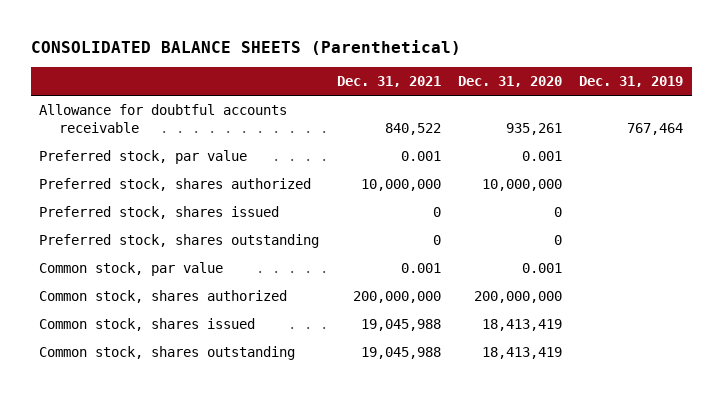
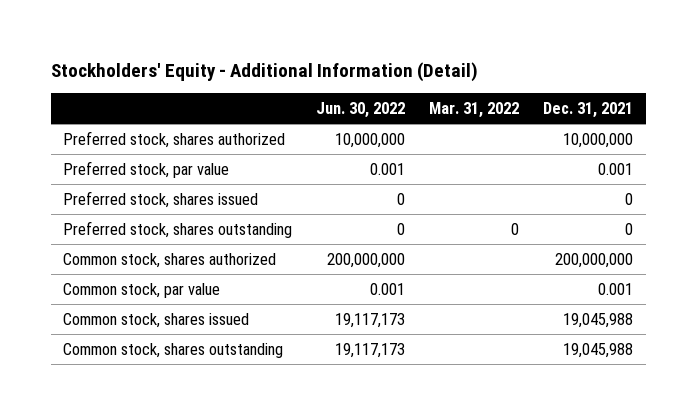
- CONSOLIDATED BALANCE SHEETS (Parenthetical)
+ Stockholders' Equity - Additional Information (Detail)
- | Dec. 31, 2021 | Dec. 31, 2020 | Dec. 31, 2019
+ | Jun. 30, 2022 | Mar. 31, 2022 | Dec. 31, 2021
- Allowance for doubtful accounts receivable | 840,522 | 935,261 | 767,464
moved down: Preferred stock, par value | 0.001 | | 0.001
moved down: Common stock, par value | 0.001 | | 0.001

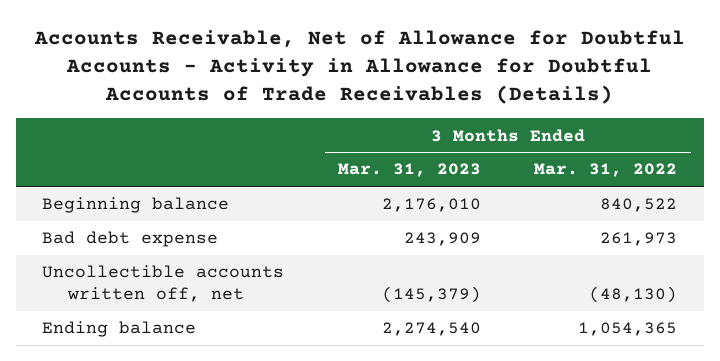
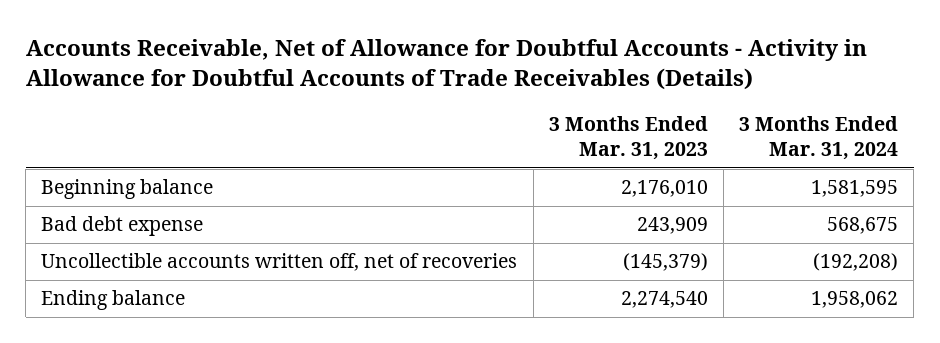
- | 3 Months Ended Mar. 31, 2023 | 3 Months Ended Mar. 31, 2022
+ | 3 Months Ended Mar. 31, 2023 | 3 Months Ended Mar. 31, 2024
- Uncollectible accounts written off, net | (145,379) | (48,130)
+ Uncollectible accounts written off, net of recoveries | (145,379) | (192,208)

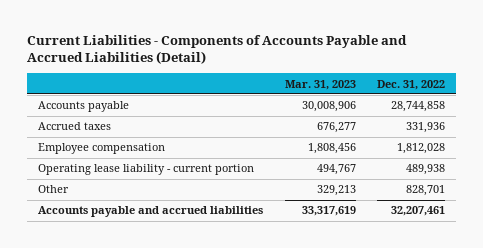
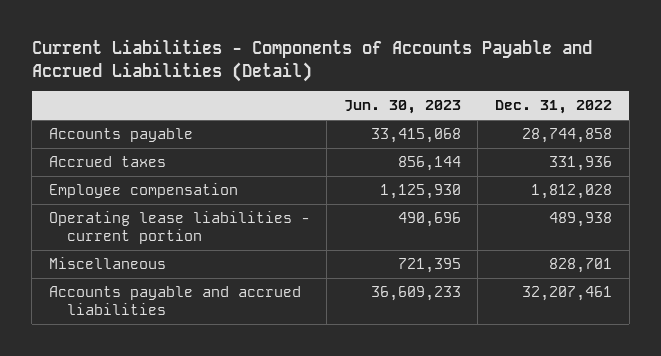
- | Mar. 31, 2023 | Dec. 31, 2022
+ | Jun. 30, 2023 | Dec. 31, 2022
- Operating lease liability - current portion | 494,767 | 489,938
- Other | 329,213 | 828,701
+ Operating lease liabilities - current portion | 490,696 | 489,938
+ Miscellaneous | 721,395 | 828,701

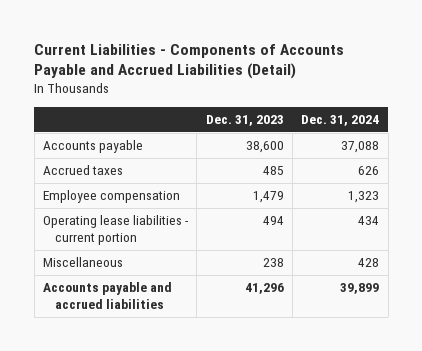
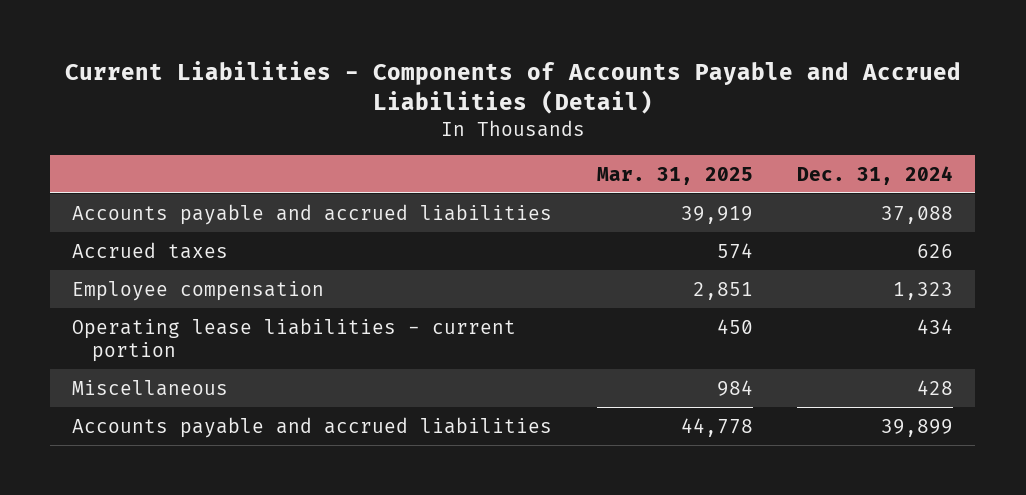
- | Dec. 31, 2023 | Dec. 31, 2024
+ | Mar. 31, 2025 | Dec. 31, 2024
- Accounts payable | 38,600 | 37,088
+ Accounts payable and accrued liabilities | 39,919 | 37,088

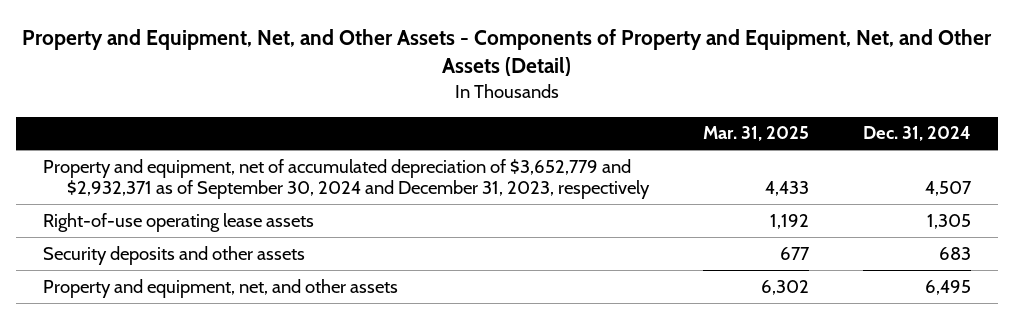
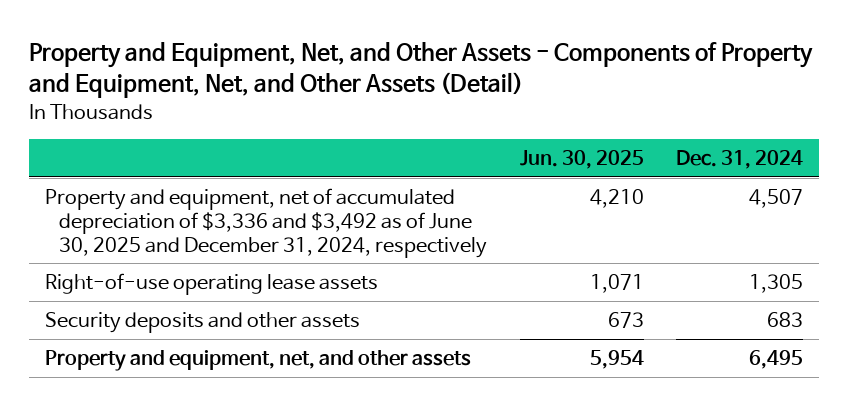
- | Mar. 31, 2025 | Dec. 31, 2024
+ | Jun. 30, 2025 | Dec. 31, 2024
- Property and equipment, net of accumulated depreciation of $3,652,779 and $2,932,371 as of September 30, 2024 and December 31, 2023, respectively | 4,433 | 4,507
+ Property and equipment, net of accumulated depreciation of $3,336 and $3,492 as of June 30, 2025 and December 31, 2024, respectively | 4,210 | 4,507

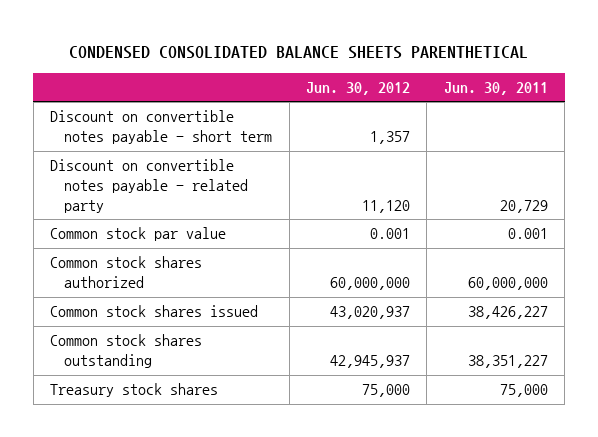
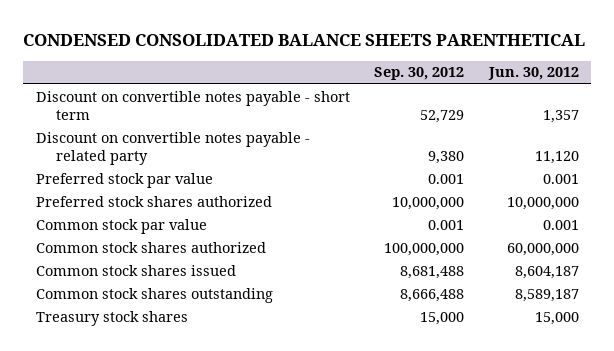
- | Jun. 30, 2012 | Jun. 30, 2011
+ | Sep. 30, 2012 | Jun. 30, 2012
+ Preferred stock par value | 0.001 | 0.001
+ Preferred stock shares authorized | 10,000,000 | 10,000,000
- Common stock shares issued | 43,020,937 | 38,426,227
- Common stock shares outstanding | 42,945,937 | 38,351,227
- Treasury stock shares | 75,000 | 75,000
+ Common stock shares issued | 8,681,488 | 8,604,187
+ Common stock shares outstanding | 8,666,488 | 8,589,187
+ Treasury stock shares | 15,000 | 15,000

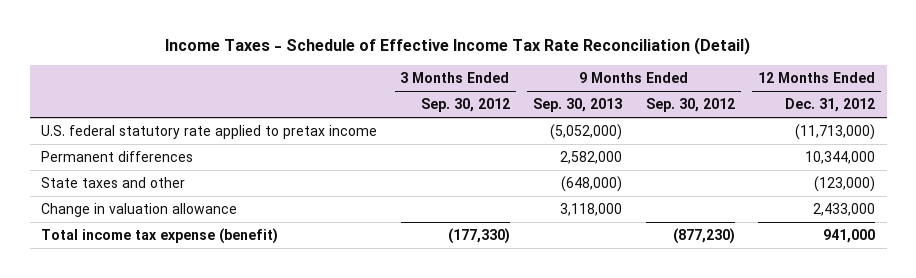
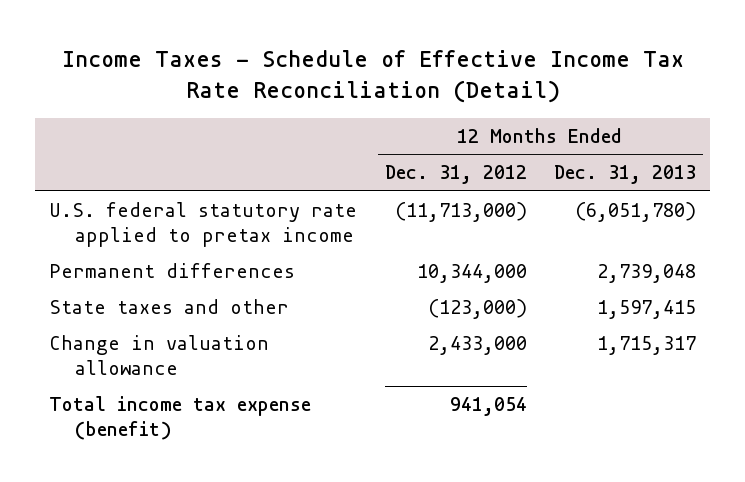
- | 3 Months Ended Sep. 30, 2012 | 9 Months Ended Sep. 30, 2013 | 9 Months Ended Sep. 30, 2012 | 12 Months Ended Dec. 31, 2012
+ | 12 Months Ended Dec. 31, 2012 | 12 Months Ended Dec. 31, 2013
- Total income tax expense (benefit) | (177,330) | | (877,230) | 941,000
+ Total income tax expense (benefit) | 941,054 |

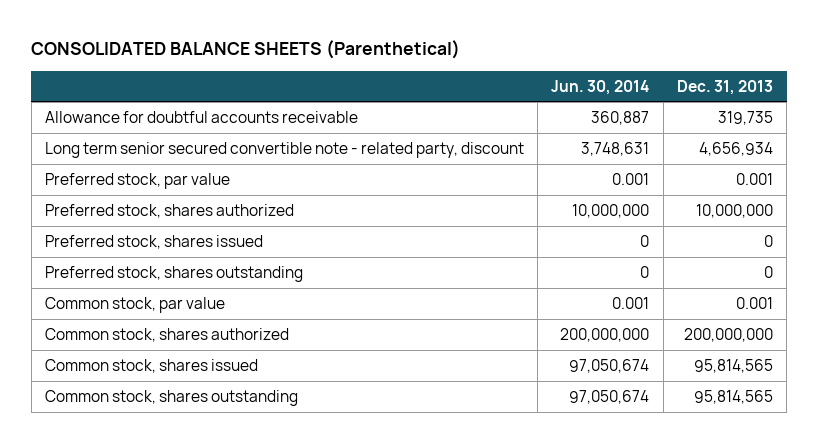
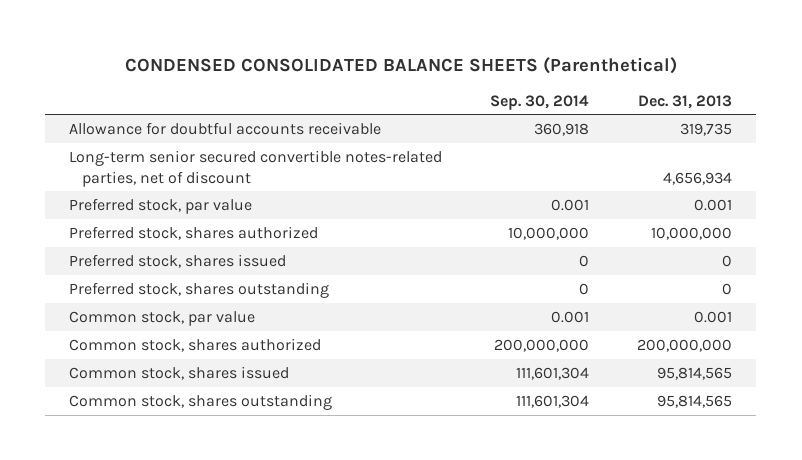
- CONSOLIDATED BALANCE SHEETS (Parenthetical)
+ CONDENSED CONSOLIDATED BALANCE SHEETS (Parenthetical)
- | Jun. 30, 2014 | Dec. 31, 2013
+ | Sep. 30, 2014 | Dec. 31, 2013
- Long term senior secured convertible note - related party, discount | 3,748,631 | 4,656,934
+ Long-term senior secured convertible notes-related parties, net of discount | | 4,656,934

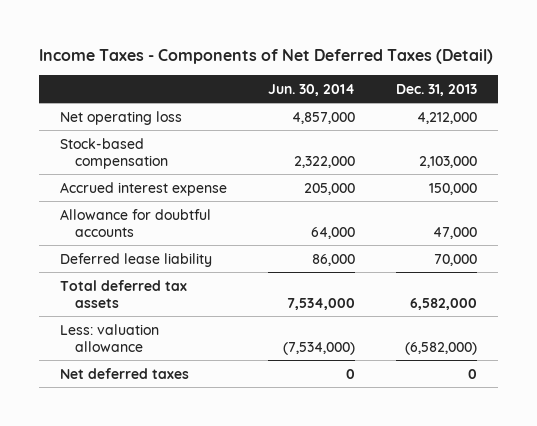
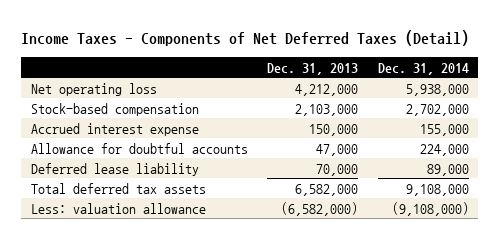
- | Jun. 30, 2014 | Dec. 31, 2013
+ | Dec. 31, 2013 | Dec. 31, 2014
- Net deferred taxes | 0 | 0

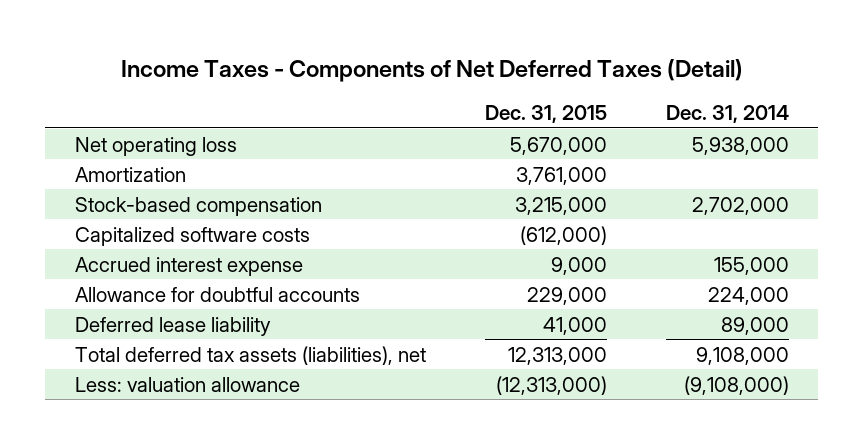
- | Dec. 31, 2013 | Dec. 31, 2014
+ | Dec. 31, 2015 | Dec. 31, 2014
+ Amortization | 3,761,000 |
+ Capitalized software costs | (612,000) |
- Total deferred tax assets | 6,582,000 | 9,108,000
+ Total deferred tax assets (liabilities), net | 12,313,000 | 9,108,000

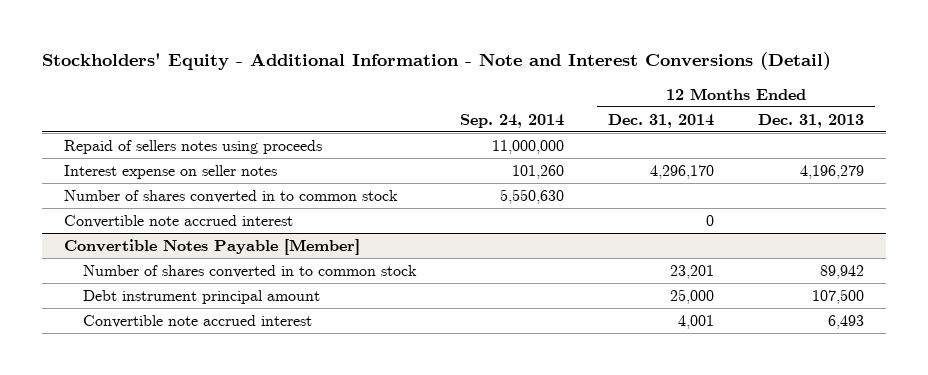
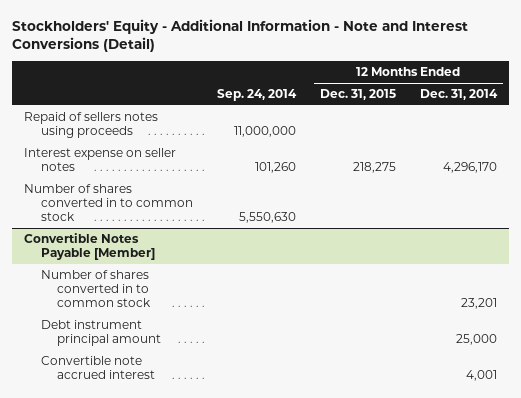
- | Sep. 24, 2014 | 12 Months Ended Dec. 31, 2014 | 12 Months Ended Dec. 31, 2013
+ | Sep. 24, 2014 | 12 Months Ended Dec. 31, 2015 | 12 Months Ended Dec. 31, 2014
- Convertible note accrued interest | | 0 |

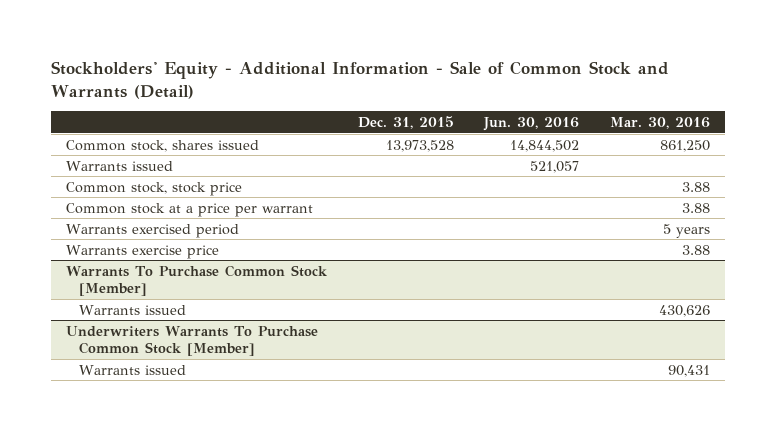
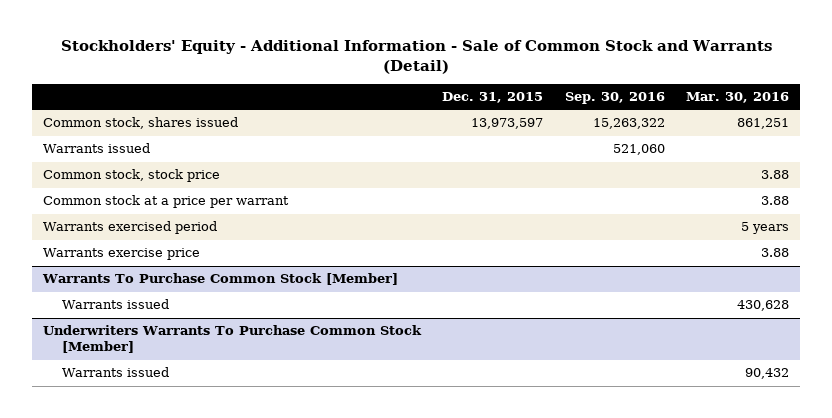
- | Dec. 31, 2015 | Jun. 30, 2016 | Mar. 30, 2016
+ | Dec. 31, 2015 | Sep. 30, 2016 | Mar. 30, 2016
- Common stock, shares issued | 13,973,528 | 14,844,502 | 861,250
+ Common stock, shares issued | 13,973,597 | 15,263,322 | 861,251
@ Warrants To Purchase Common Stock [Member]
- Warrants issued | | | 430,626
+ Warrants issued | | | 430,628
@ Underwriters Warrants To Purchase Common Stock [Member]
- Warrants issued | | | 90,431
+ Warrants issued | | | 90,432

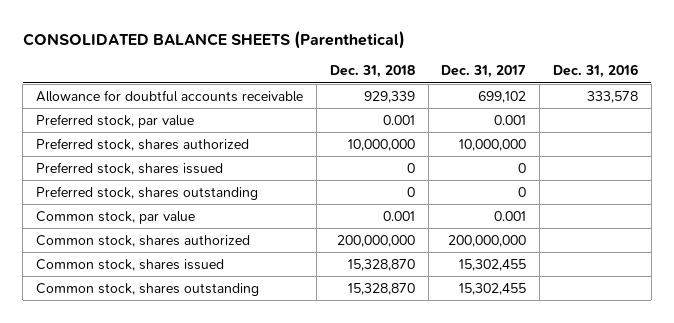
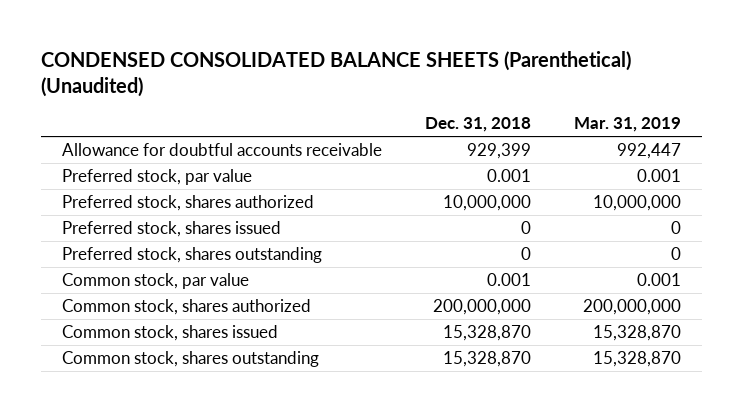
- CONSOLIDATED BALANCE SHEETS (Parenthetical)
+ CONDENSED CONSOLIDATED BALANCE SHEETS (Parenthetical) (Unaudited)
- | Dec. 31, 2018 | Dec. 31, 2017 | Dec. 31, 2016
+ | Dec. 31, 2018 | Mar. 31, 2019
- Allowance for doubtful accounts receivable | 929,339 | 699,102 | 333,578
+ Allowance for doubtful accounts receivable | 929,399 | 992,447

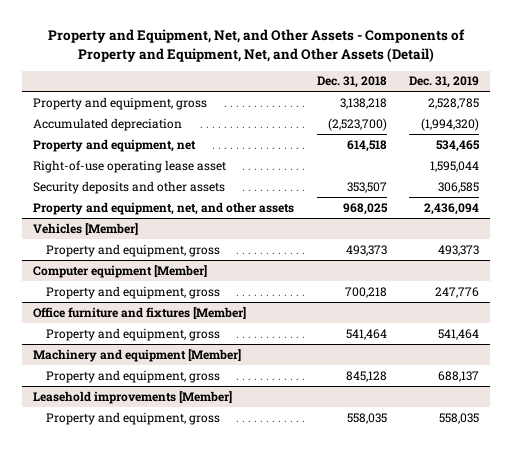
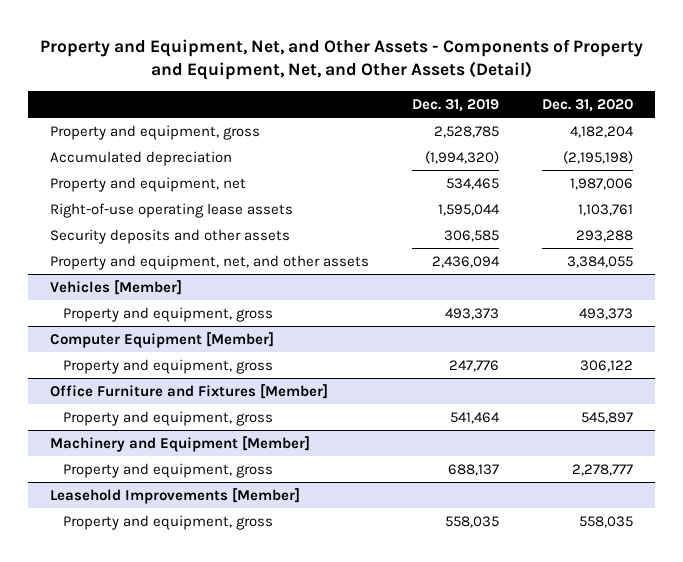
- | Dec. 31, 2018 | Dec. 31, 2019
+ | Dec. 31, 2019 | Dec. 31, 2020
- Right-of-use operating lease asset | | 1,595,044
+ Right-of-use operating lease assets | 1,595,044 | 1,103,761
- Computer equipment [Member]
+ Computer Equipment [Member]
- Office furniture and fixtures [Member]
+ Office Furniture and Fixtures [Member]
- Machinery and equipment [Member]
+ Machinery and Equipment [Member]
- Leasehold improvements [Member]
+ Leasehold Improvements [Member]

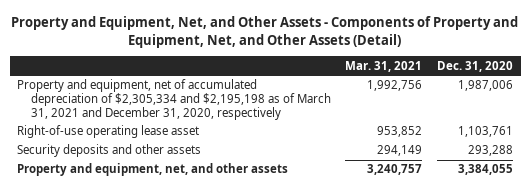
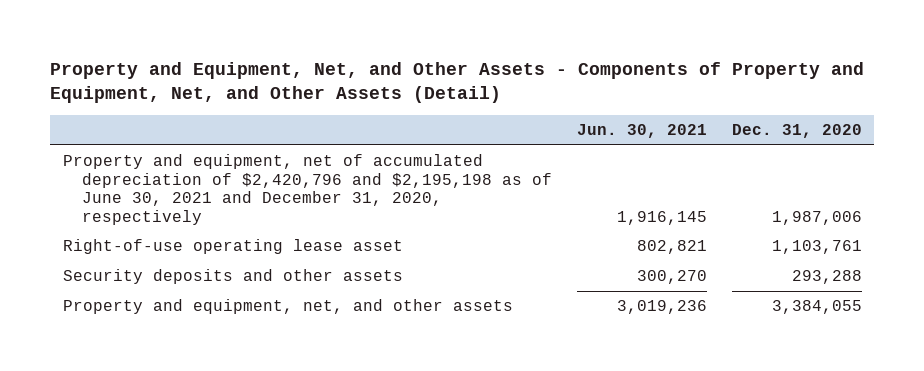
- | Mar. 31, 2021 | Dec. 31, 2020
+ | Jun. 30, 2021 | Dec. 31, 2020
- Property and equipment, net of accumulated depreciation of $2,305,334 and $2,195,198 as of March 31, 2021 and December 31, 2020, respectively | 1,992,756 | 1,987,006
+ Property and equipment, net of accumulated depreciation of $2,420,796 and $2,195,198 as of June 30, 2021 and December 31, 2020, respectively | 1,916,145 | 1,987,006

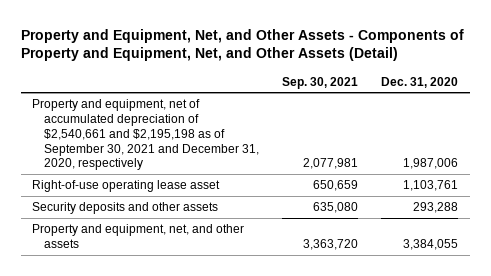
- | Jun. 30, 2021 | Dec. 31, 2020
+ | Sep. 30, 2021 | Dec. 31, 2020
- Property and equipment, net of accumulated depreciation of $2,420,796 and $2,195,198 as of June 30, 2021 and December 31, 2020, respectively | 1,916,145 | 1,987,006
+ Property and equipment, net of accumulated depreciation of $2,540,661 and $2,195,198 as of September 30, 2021 and December 31, 2020, respectively | 2,077,981 | 1,987,006

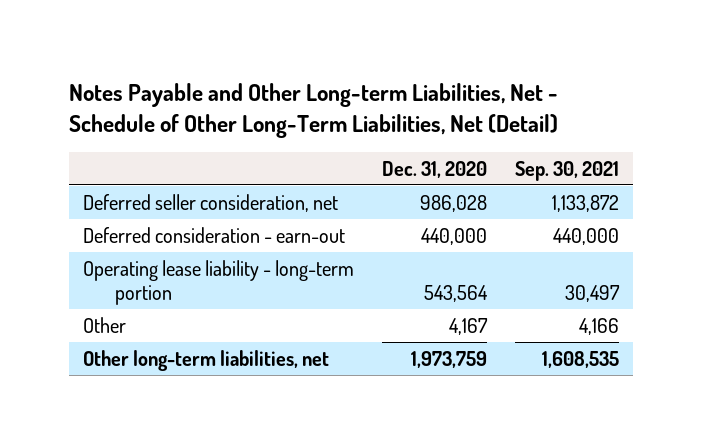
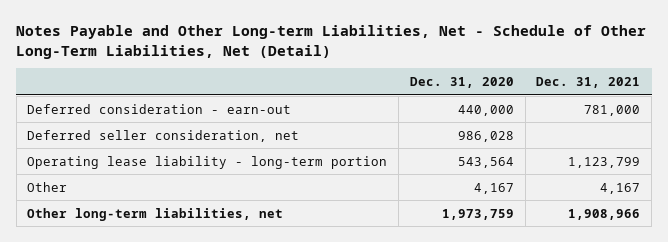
- | Dec. 31, 2020 | Sep. 30, 2021
+ | Dec. 31, 2020 | Dec. 31, 2021
moved down: Deferred seller consideration, net | 986,028 |

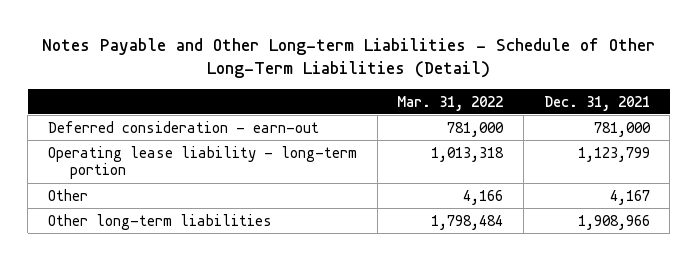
- Notes Payable and Other Long-term Liabilities, Net - Schedule of Other Long-Term Liabilities, Net (Detail)
+ Notes Payable and Other Long-term Liabilities - Schedule of Other Long-Term Liabilities (Detail)
- | Dec. 31, 2020 | Dec. 31, 2021
+ | Mar. 31, 2022 | Dec. 31, 2021
- Deferred seller consideration, net | 986,028 |
- Other long-term liabilities, net | 1,973,759 | 1,908,966
+ Other long-term liabilities | 1,798,484 | 1,908,966

